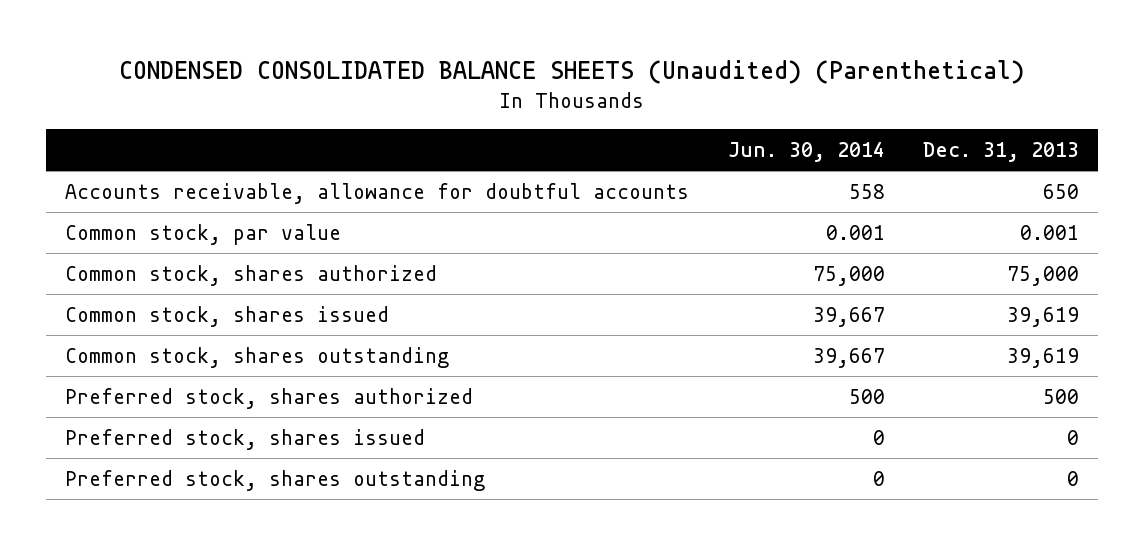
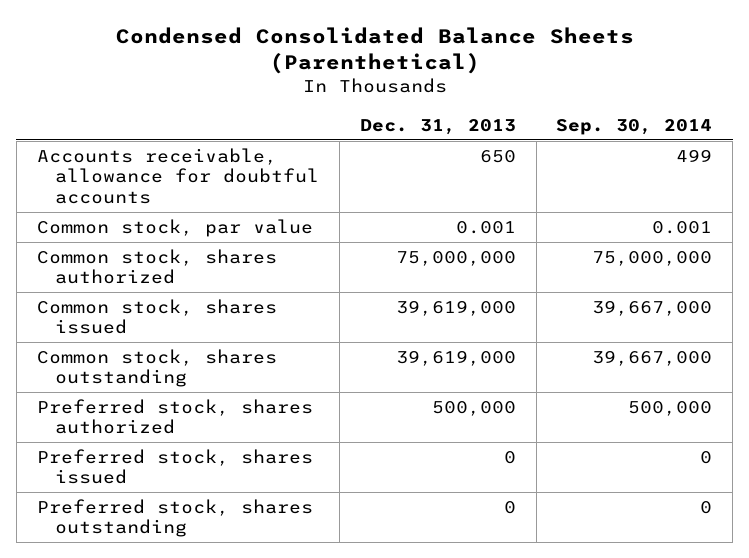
- CONDENSED CONSOLIDATED BALANCE SHEETS (Unaudited) (Parenthetical)
+ Condensed Consolidated Balance Sheets (Parenthetical)
- | Jun. 30, 2014 | Dec. 31, 2013
+ | Dec. 31, 2013 | Sep. 30, 2014
- Common stock, shares authorized | 75,000 | 75,000
- Common stock, shares issued | 39,667 | 39,619
- Common stock, shares outstanding | 39,667 | 39,619
- Preferred stock, shares authorized | 500 | 500
+ Common stock, shares authorized | 75,000,000 | 75,000,000
+ Common stock, shares issued | 39,619,000 | 39,667,000
+ Common stock, shares outstanding | 39,619,000 | 39,667,000
+ Preferred stock, shares authorized | 500,000 | 500,000

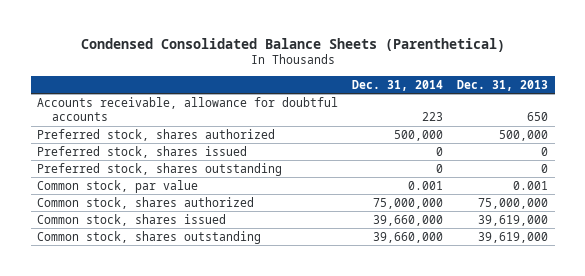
- | Dec. 31, 2013 | Sep. 30, 2014
+ | Dec. 31, 2014 | Dec. 31, 2013
moved up: Preferred stock, shares authorized | 500,000 | 500,000
moved up: Preferred stock, shares issued | 0 | 0
moved up: Preferred stock, shares outstanding | 0 | 0

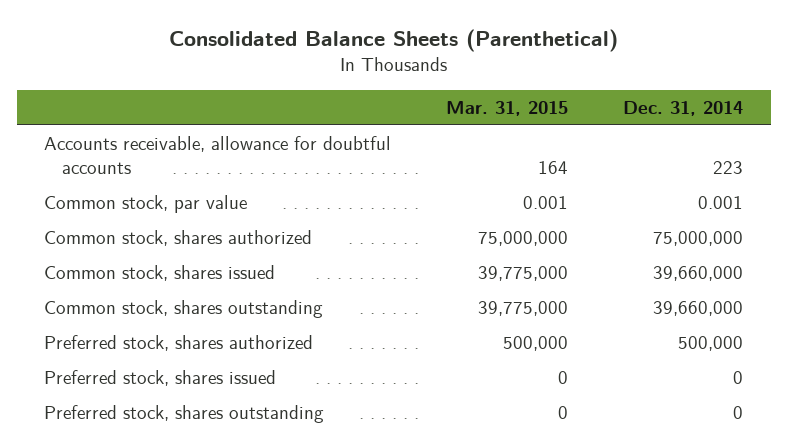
- Condensed Consolidated Balance Sheets (Parenthetical)
+ Consolidated Balance Sheets (Parenthetical)
- | Dec. 31, 2014 | Dec. 31, 2013
+ | Mar. 31, 2015 | Dec. 31, 2014
moved down: Preferred stock, shares authorized | 500,000 | 500,000
moved down: Preferred stock, shares issued | 0 | 0
moved down: Preferred stock, shares outstanding | 0 | 0

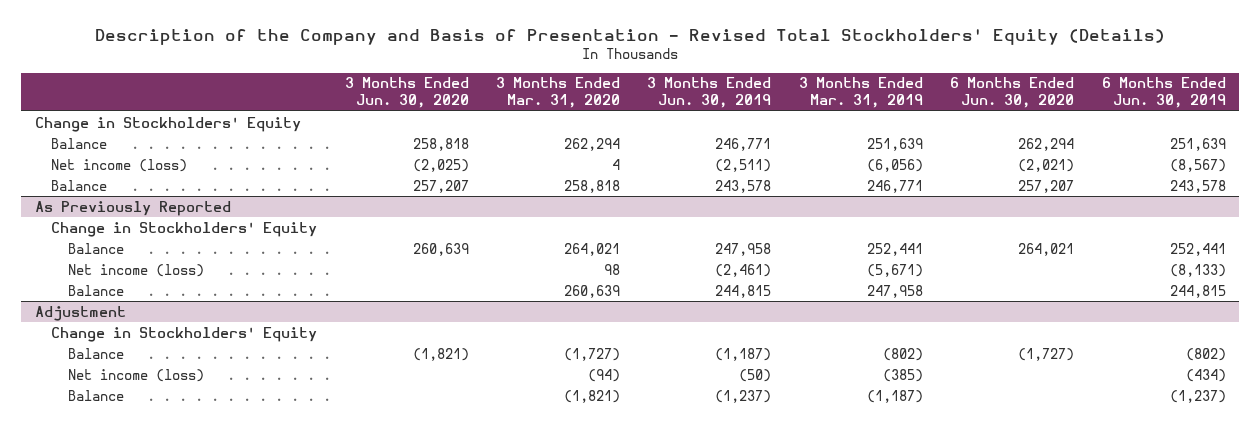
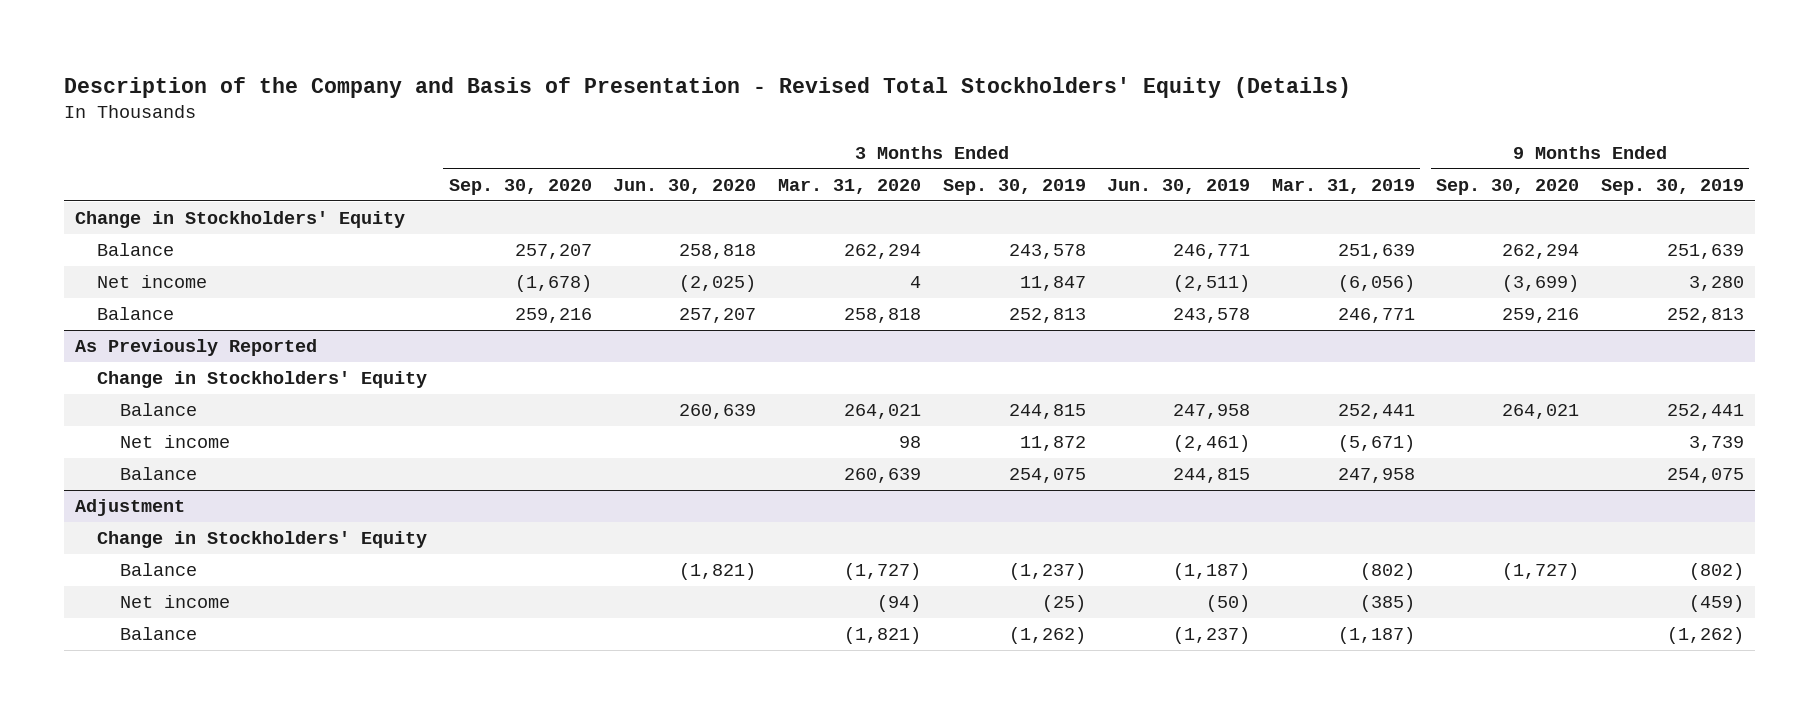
- | 3 Months Ended Jun. 30, 2020 | 3 Months Ended Mar. 31, 2020 | 3 Months Ended Jun. 30, 2019 | 3 Months Ended Mar. 31, 2019 | 6 Months Ended Jun. 30, 2020 | 6 Months Ended Jun. 30, 2019
+ | 3 Months Ended Sep. 30, 2020 | 3 Months Ended Jun. 30, 2020 | 3 Months Ended Mar. 31, 2020 | 3 Months Ended Sep. 30, 2019 | 3 Months Ended Jun. 30, 2019 | 3 Months Ended Mar. 31, 2019 | 9 Months Ended Sep. 30, 2020 | 9 Months Ended Sep. 30, 2019
- Net income (loss) | (2,025) | 4 | (2,511) | (6,056) | (2,021) | (8,567)
+ Net income | (1,678) | (2,025) | 4 | 11,847 | (2,511) | (6,056) | (3,699) | 3,280
@ As Previously Reported
- Net income (loss) | | 98 | (2,461) | (5,671) | | (8,133)
+ Net income | | | 98 | 11,872 | (2,461) | (5,671) | | 3,739
@ Adjustment
- Net income (loss) | | (94) | (50) | (385) | | (434)
+ Net income | | | (94) | (25) | (50) | (385) | | (459)

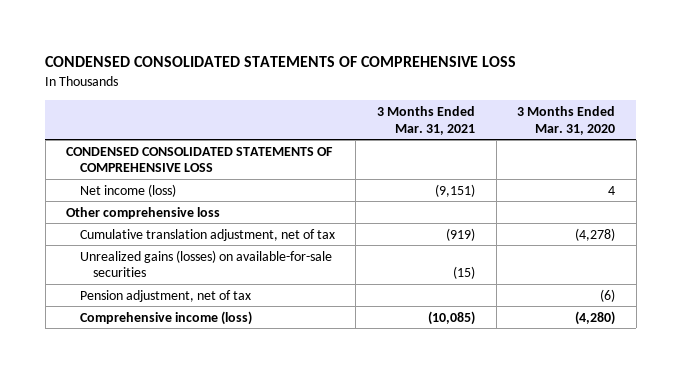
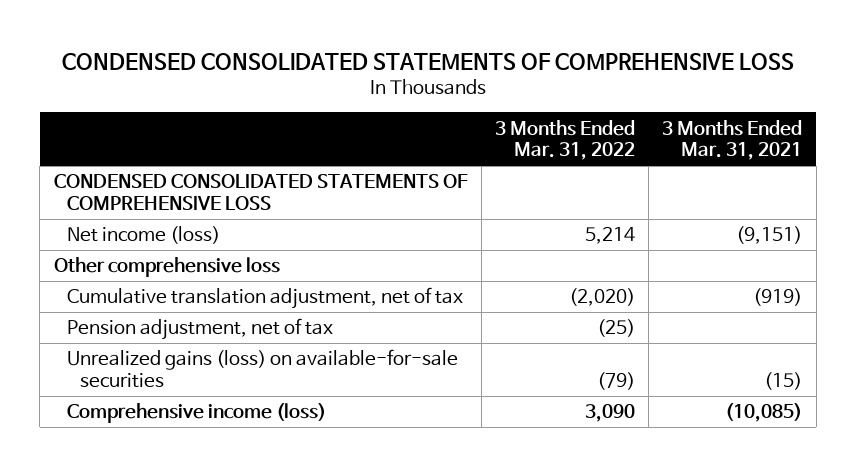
- | 3 Months Ended Mar. 31, 2021 | 3 Months Ended Mar. 31, 2020
+ | 3 Months Ended Mar. 31, 2022 | 3 Months Ended Mar. 31, 2021
- Unrealized gains (losses) on available-for-sale securities | (15) |
+ Unrealized gains (loss) on available-for-sale securities | (79) | (15)

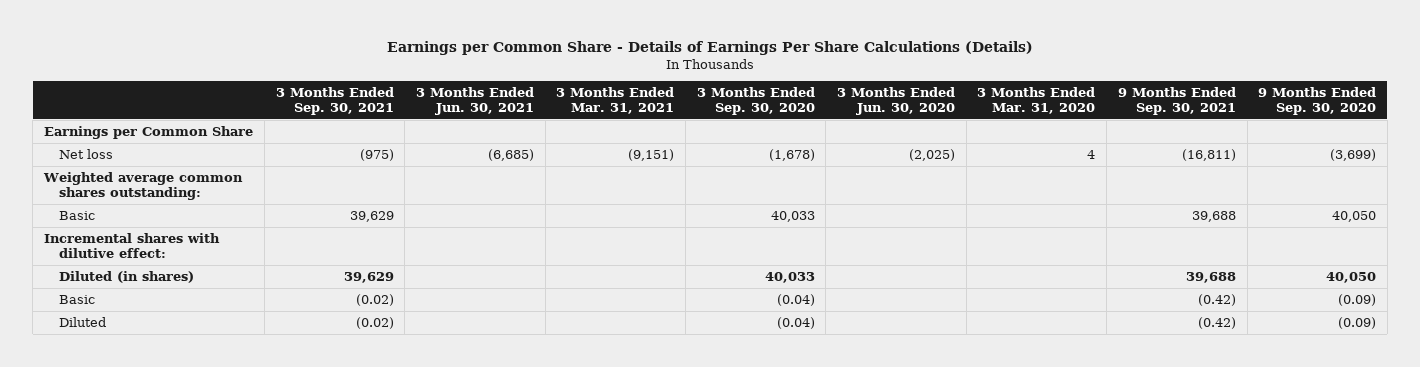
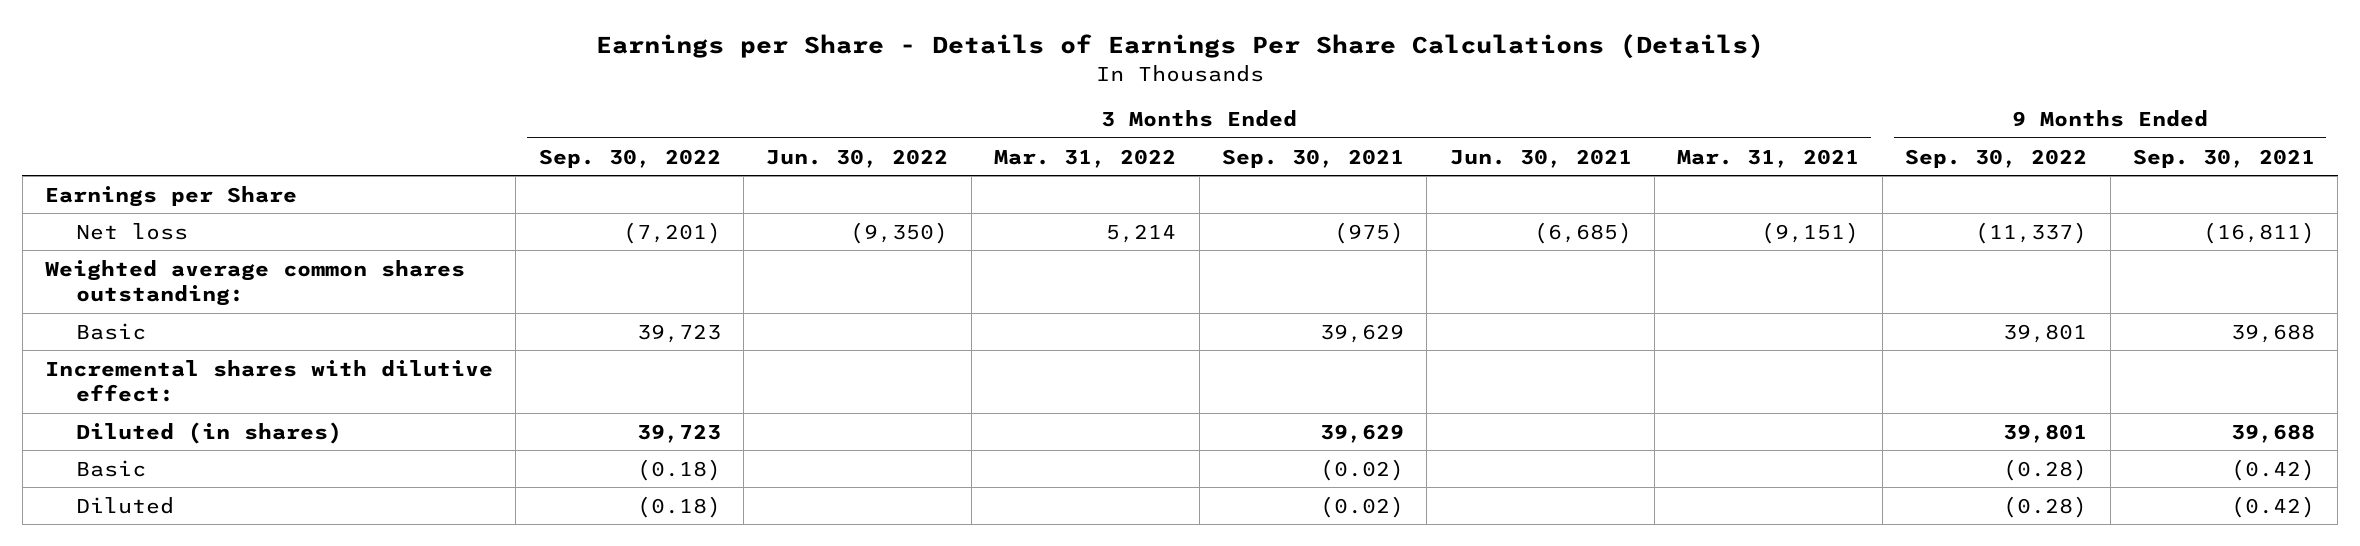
- Earnings per Common Share - Details of Earnings Per Share Calculations (Details)
+ Earnings per Share - Details of Earnings Per Share Calculations (Details)
- | 3 Months Ended Sep. 30, 2021 | 3 Months Ended Jun. 30, 2021 | 3 Months Ended Mar. 31, 2021 | 3 Months Ended Sep. 30, 2020 | 3 Months Ended Jun. 30, 2020 | 3 Months Ended Mar. 31, 2020 | 9 Months Ended Sep. 30, 2021 | 9 Months Ended Sep. 30, 2020
+ | 3 Months Ended Sep. 30, 2022 | 3 Months Ended Jun. 30, 2022 | 3 Months Ended Mar. 31, 2022 | 3 Months Ended Sep. 30, 2021 | 3 Months Ended Jun. 30, 2021 | 3 Months Ended Mar. 31, 2021 | 9 Months Ended Sep. 30, 2022 | 9 Months Ended Sep. 30, 2021
- Earnings per Common Share
+ Earnings per Share

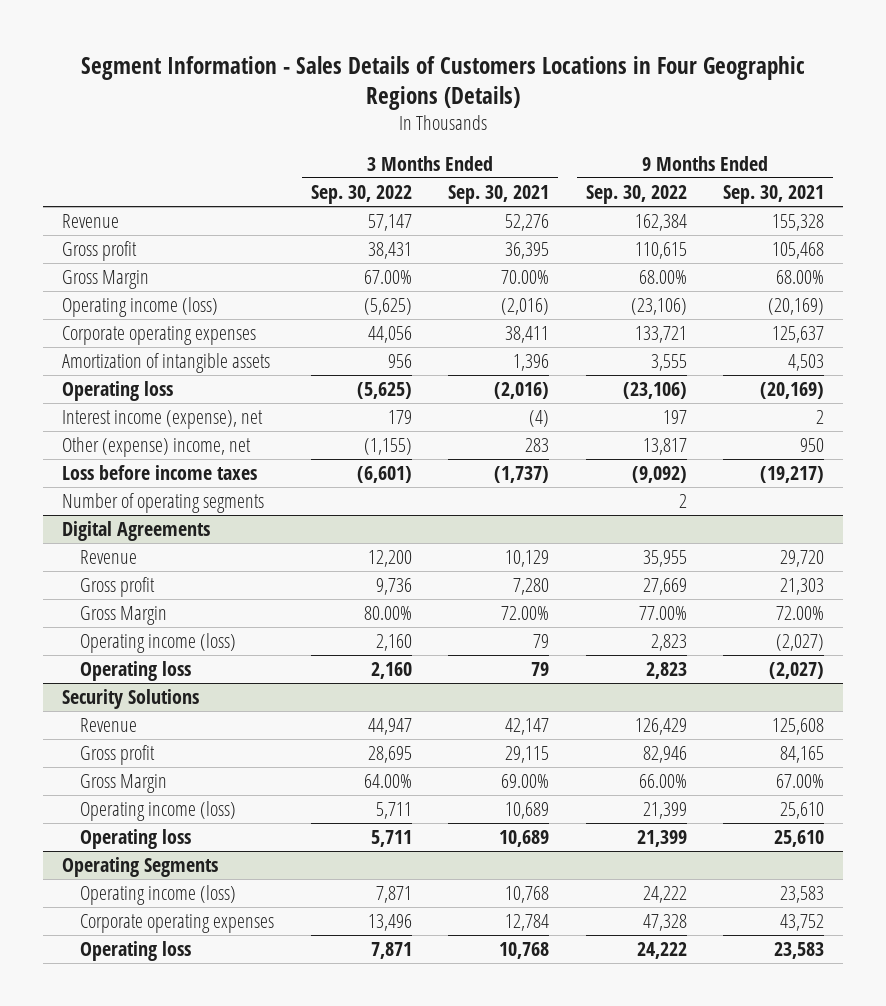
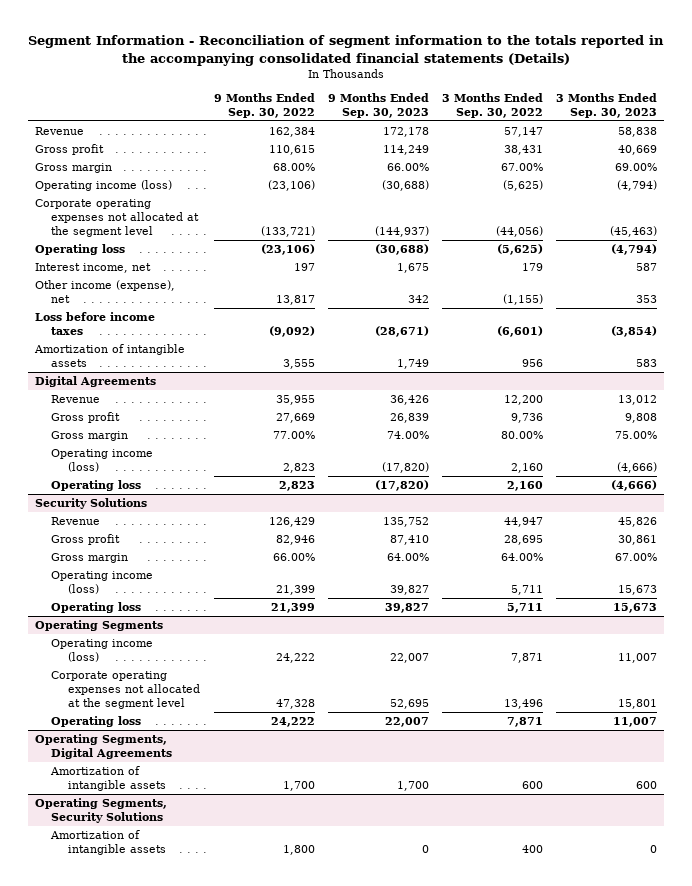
- Segment Information - Sales Details of Customers Locations in Four Geographic Regions (Details)
+ Segment Information - Reconciliation of segment information to the totals reported in the accompanying consolidated financial statements (Details)
- | 3 Months Ended Sep. 30, 2022 | 3 Months Ended Sep. 30, 2021 | 9 Months Ended Sep. 30, 2022 | 9 Months Ended Sep. 30, 2021
+ | 9 Months Ended Sep. 30, 2022 | 9 Months Ended Sep. 30, 2023 | 3 Months Ended Sep. 30, 2022 | 3 Months Ended Sep. 30, 2023
- Gross Margin | 67.00% | 70.00% | 68.00% | 68.00%
+ Gross margin | 68.00% | 66.00% | 67.00% | 69.00%
- Corporate operating expenses | 44,056 | 38,411 | 133,721 | 125,637
+ Corporate operating expenses not allocated at the segment level | (133,721) | (144,937) | (44,056) | (45,463)
- Interest income (expense), net | 179 | (4) | 197 | 2
- Other (expense) income, net | (1,155) | 283 | 13,817 | 950
+ Interest income, net | 197 | 1,675 | 179 | 587
+ Other income (expense), net | 13,817 | 342 | (1,155) | 353
- Number of operating segments | | | 2 |
moved down: Amortization of intangible assets | 3,555 | 1,749 | 956 | 583
@ Digital Agreements
- Gross Margin | 80.00% | 72.00% | 77.00% | 72.00%
+ Gross margin | 77.00% | 74.00% | 80.00% | 75.00%
@ Security Solutions
- Gross Margin | 64.00% | 69.00% | 66.00% | 67.00%
+ Gross margin | 66.00% | 64.00% | 64.00% | 67.00%
@ Operating Segments
- Corporate operating expenses | 13,496 | 12,784 | 47,328 | 43,752
+ Corporate operating expenses not allocated at the segment level | 47,328 | 52,695 | 13,496 | 15,801
+ Operating Segments, Digital Agreements
+ Amortization of intangible assets | 1,700 | 1,700 | 600 | 600
+ Operating Segments, Security Solutions
+ Amortization of intangible assets | 1,800 | 0 | 400 | 0

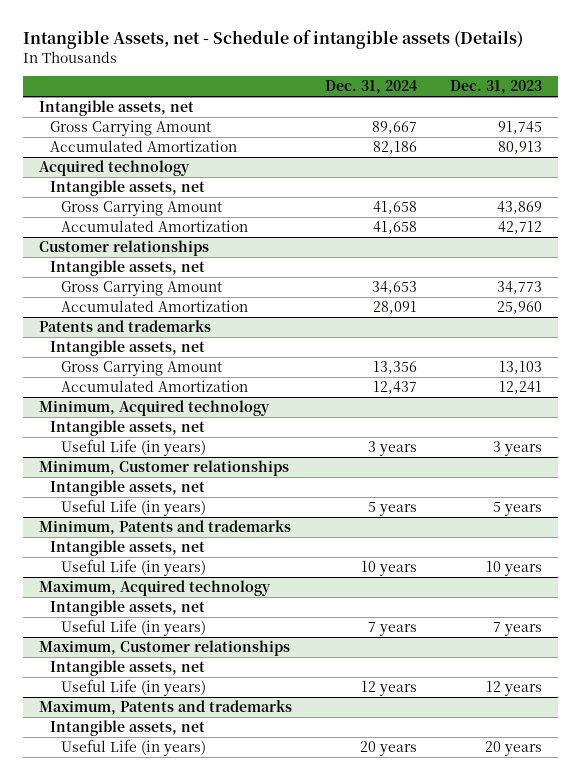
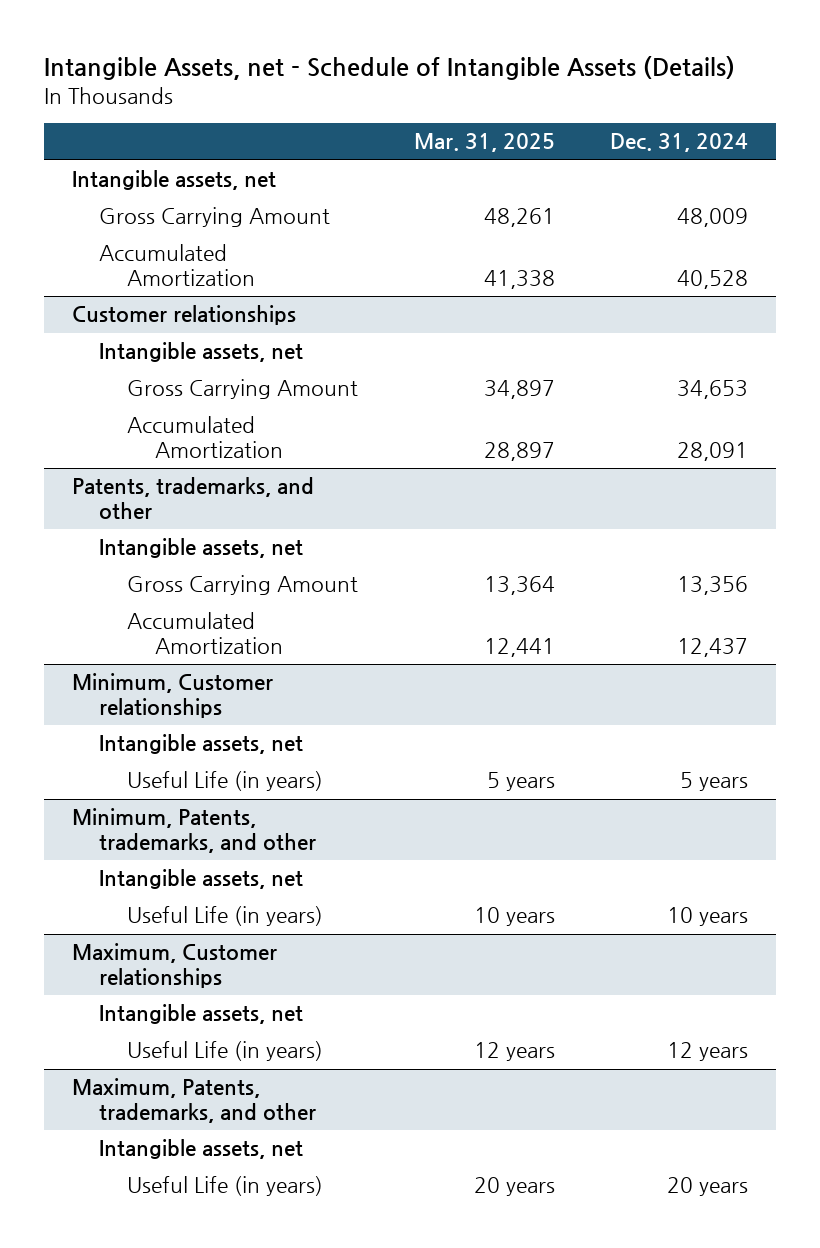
- Intangible Assets, net - Schedule of intangible assets (Details)
+ Intangible Assets, net - Schedule of Intangible Assets (Details)
- | Dec. 31, 2024 | Dec. 31, 2023
+ | Mar. 31, 2025 | Dec. 31, 2024
- Gross Carrying Amount | 89,667 | 91,745
- Accumulated Amortization | 82,186 | 80,913
- Acquired technology
- Intangible assets, net
- Gross Carrying Amount | 41,658 | 43,869
- Accumulated Amortization | 41,658 | 42,712
+ Gross Carrying Amount | 48,261 | 48,009
+ Accumulated Amortization | 41,338 | 40,528
- Patents and trademarks
+ Patents, trademarks, and other
- Minimum, Acquired technology
- Intangible assets, net
- Useful Life (in years) | 3 years | 3 years
- Minimum, Patents and trademarks
+ Minimum, Patents, trademarks, and other
- Maximum, Acquired technology
- Intangible assets, net
- Useful Life (in years) | 7 years | 7 years
- Maximum, Patents and trademarks
+ Maximum, Patents, trademarks, and other

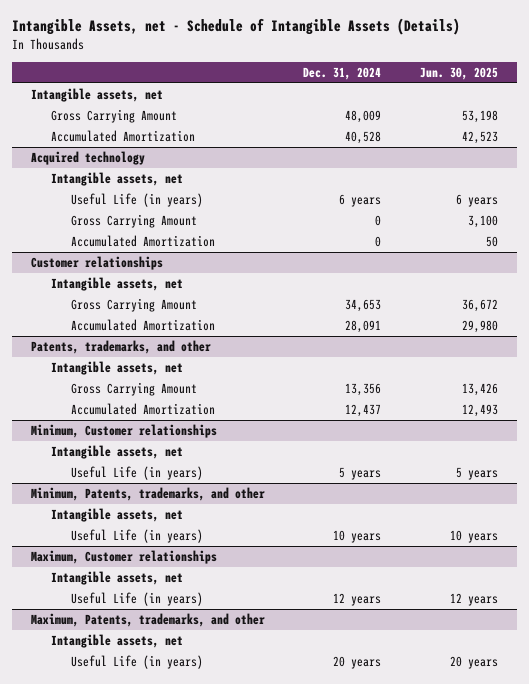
- | Mar. 31, 2025 | Dec. 31, 2024
+ | Dec. 31, 2024 | Jun. 30, 2025
+ Acquired technology
+ Intangible assets, net
+ Useful Life (in years) | 6 years | 6 years
+ Gross Carrying Amount | 0 | 3,100
+ Accumulated Amortization | 0 | 50

